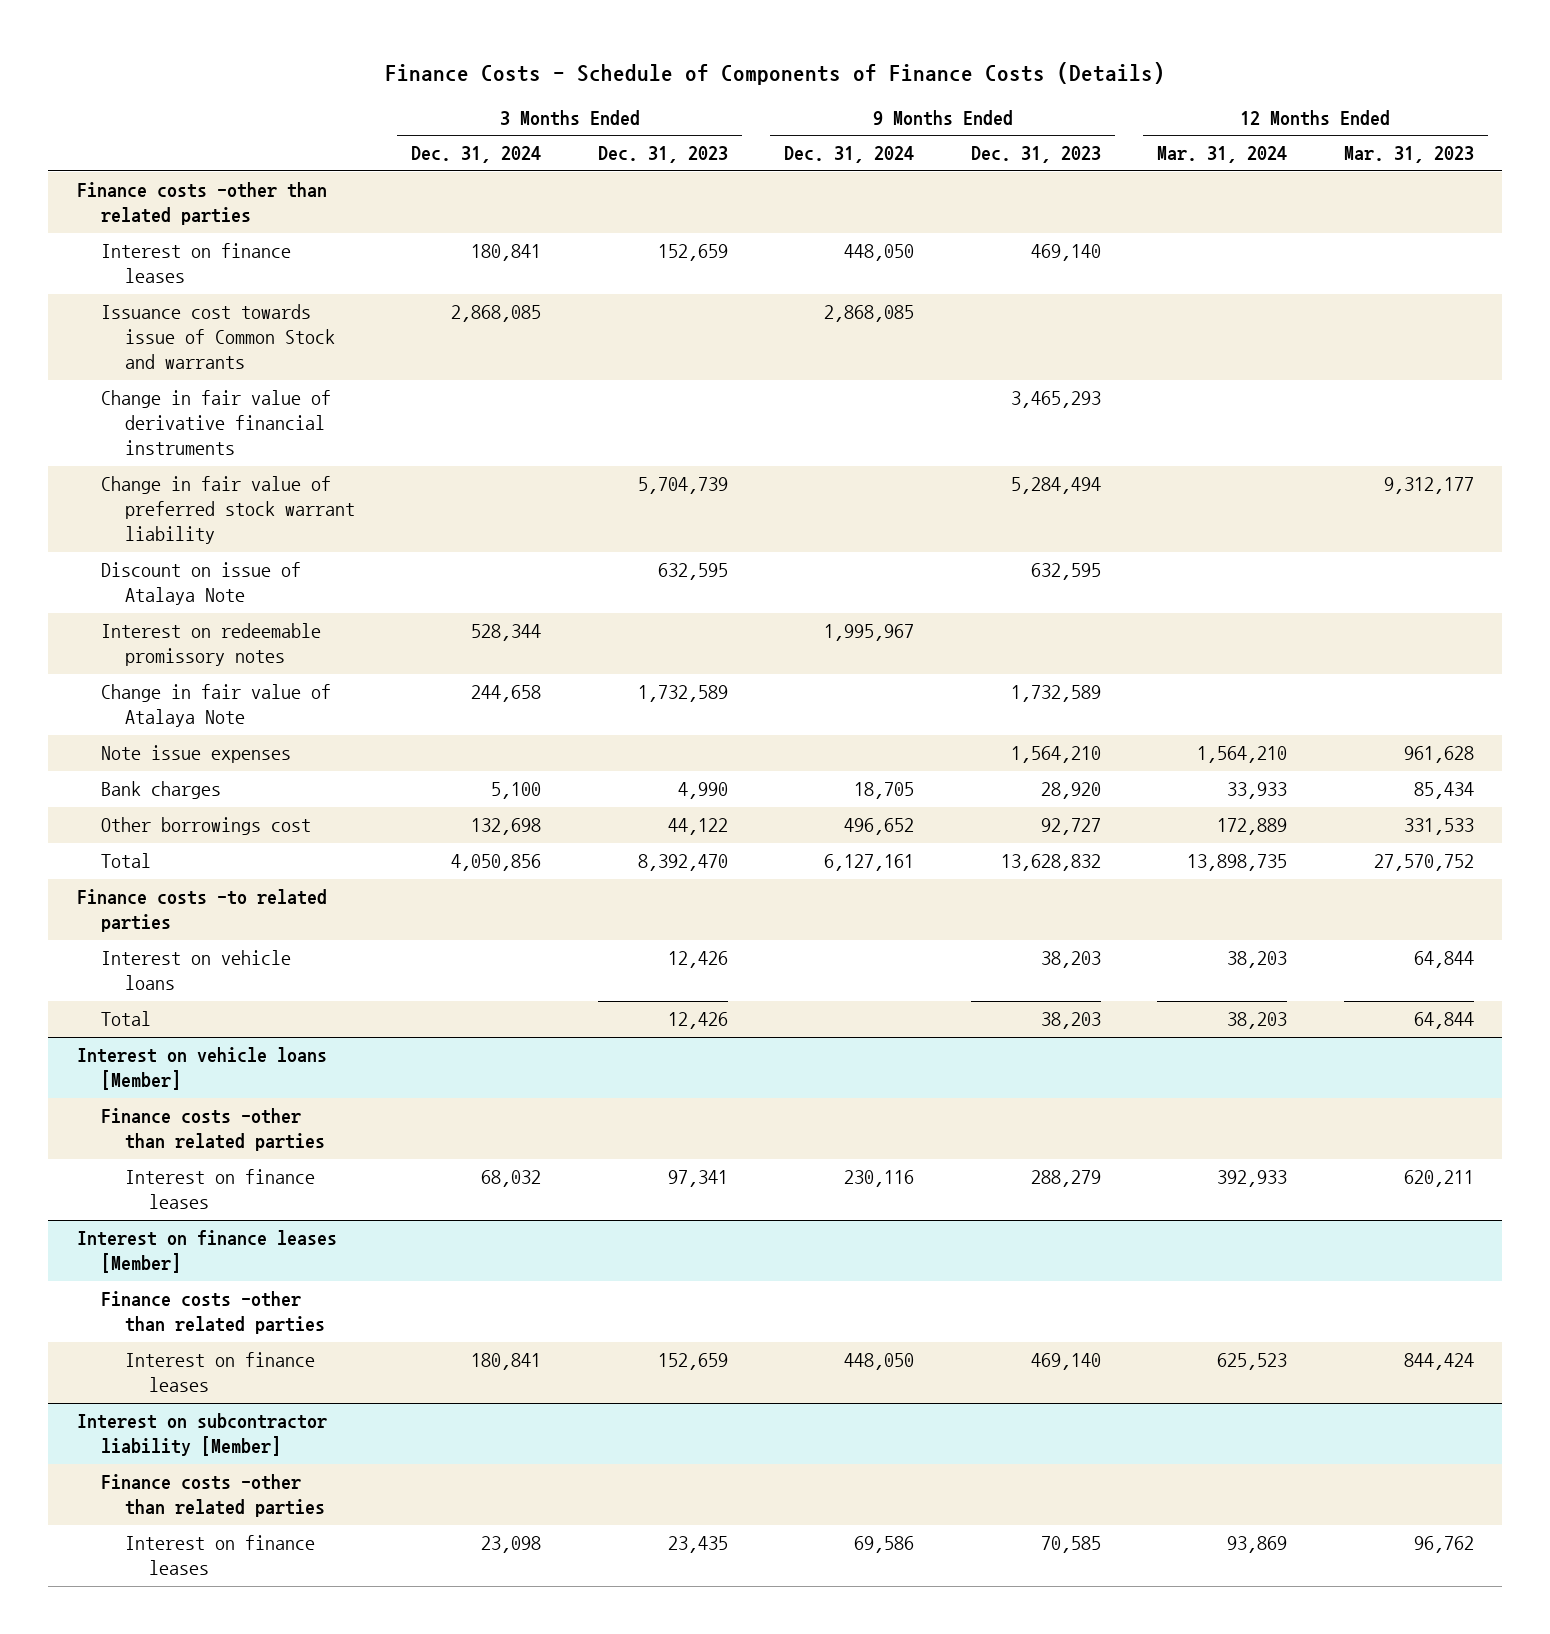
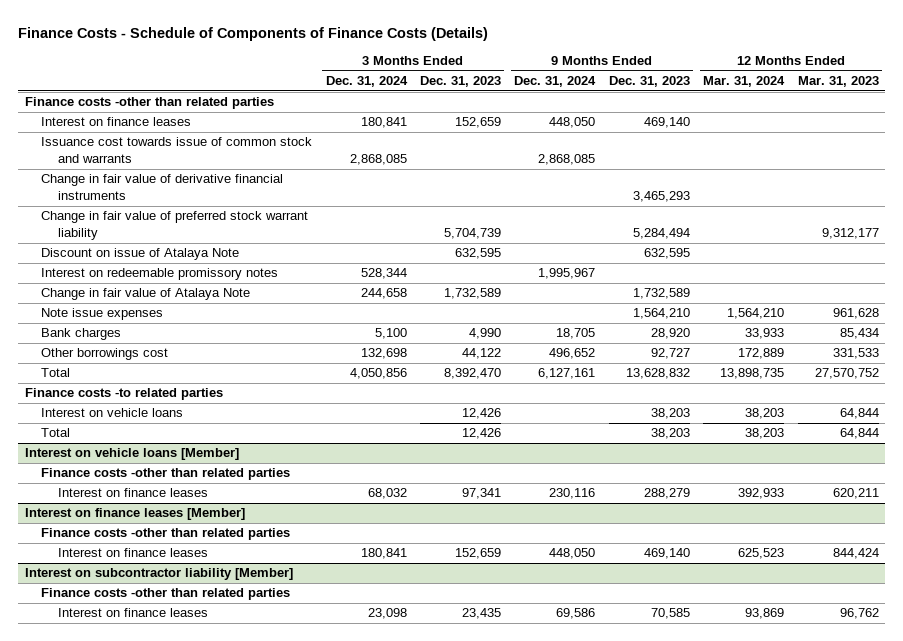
- Issuance cost towards issue of Common Stock and warrants | 2,868,085 | | 2,868,085 | | |
+ Issuance cost towards issue of common stock and warrants | 2,868,085 | | 2,868,085 | | |

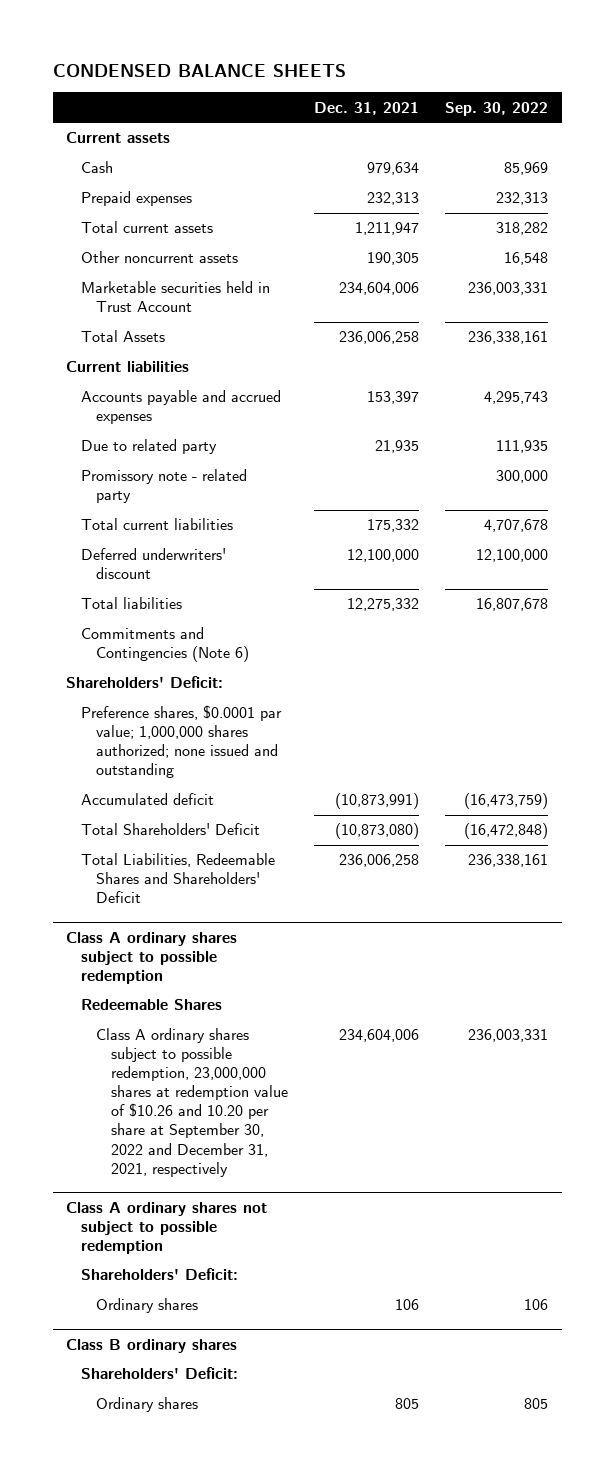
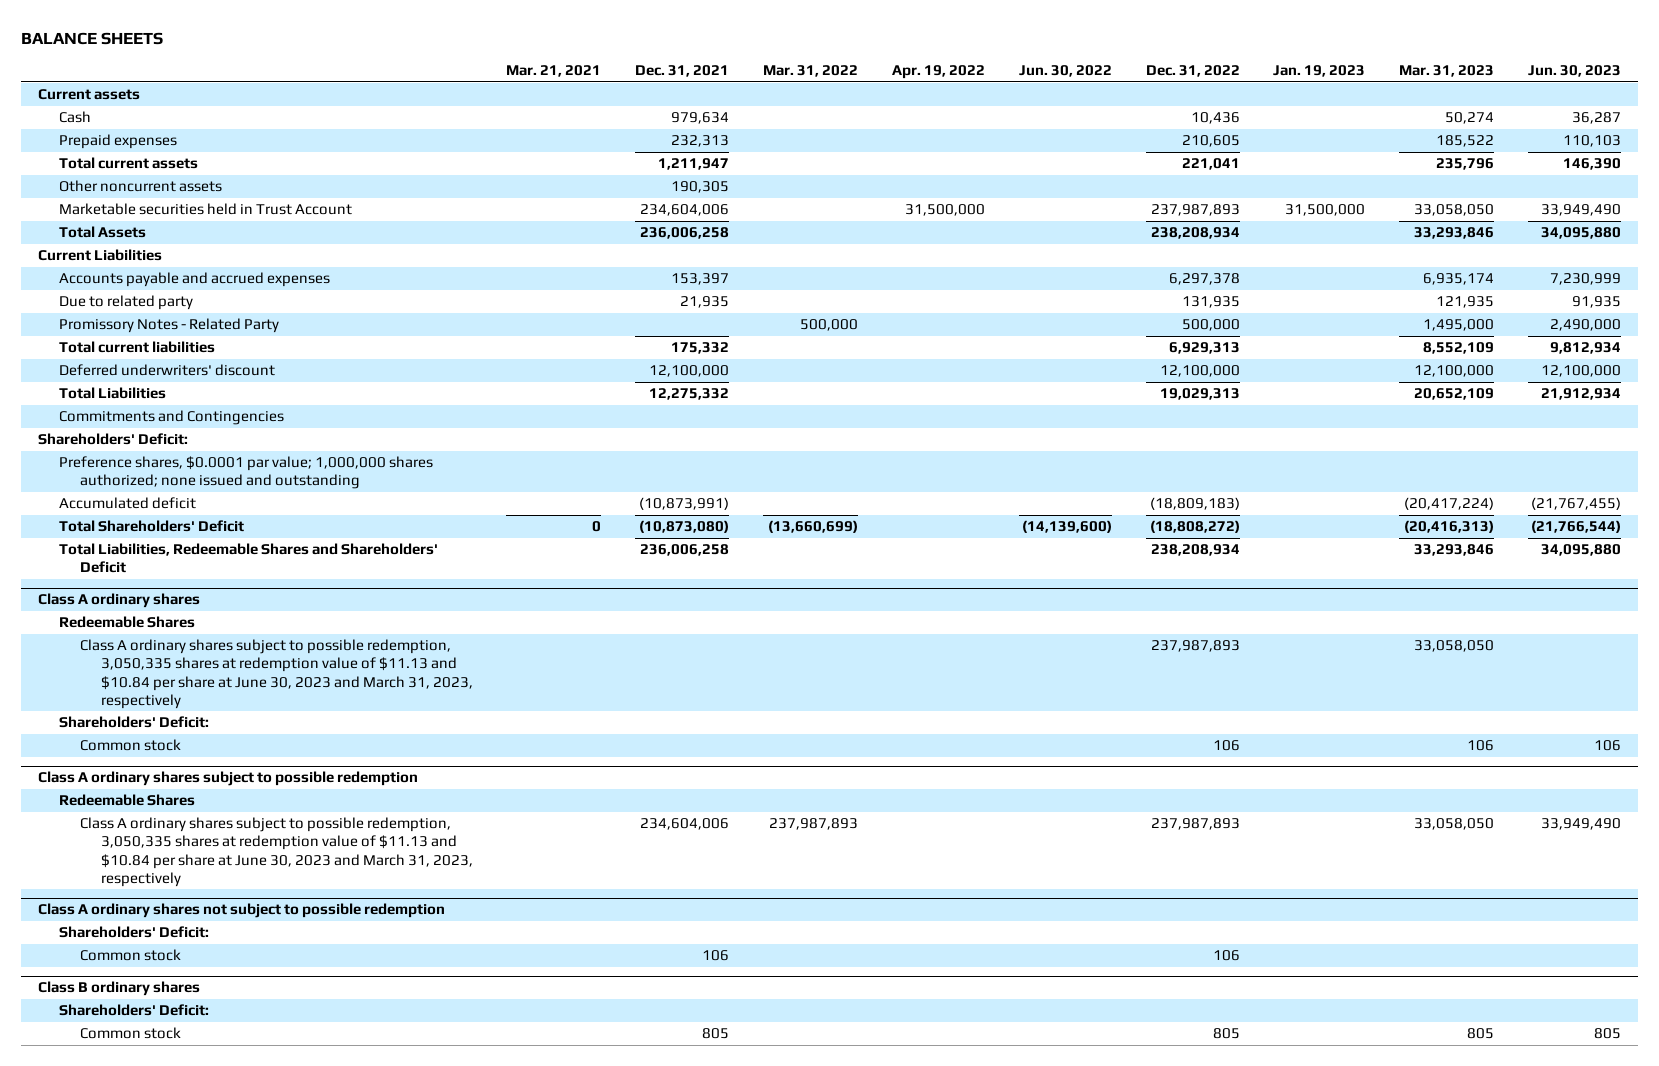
- CONDENSED BALANCE SHEETS
+ BALANCE SHEETS
- | Dec. 31, 2021 | Sep. 30, 2022
+ | Mar. 21, 2021 | Dec. 31, 2021 | Mar. 31, 2022 | Apr. 19, 2022 | Jun. 30, 2022 | Dec. 31, 2022 | Jan. 19, 2023 | Mar. 31, 2023 | Jun. 30, 2023
- Current liabilities
+ Current Liabilities
- Promissory note - related party | | 300,000
+ Promissory Notes - Related Party | | | 500,000 | | | 500,000 | | 1,495,000 | 2,490,000
- Total liabilities | 12,275,332 | 16,807,678
- Commitments and Contingencies (Note 6)
+ Total Liabilities | | 12,275,332 | | | | 19,029,313 | | 20,652,109 | 21,912,934
+ Commitments and Contingencies
+ Class A ordinary shares
+ Redeemable Shares
+ Class A ordinary shares subject to possible redemption, 3,050,335 shares at redemption value of $11.13 and $10.84 per share at June 30, 2023 and March 31, 2023, respectively | | | | | | 237,987,893 | | 33,058,050 |
+ Shareholders' Deficit:
+ Common stock | | | | | | 106 | | 106 | 106
@ Class A ordinary shares subject to possible redemption
- Class A ordinary shares subject to possible redemption, 23,000,000 shares at redemption value of $10.26 and 10.20 per share at September 30, 2022 and December 31, 2021, respectively | 234,604,006 | 236,003,331
+ Class A ordinary shares subject to possible redemption, 3,050,335 shares at redemption value of $11.13 and $10.84 per share at June 30, 2023 and March 31, 2023, respectively | | 234,604,006 | 237,987,893 | | | 237,987,893 | | 33,058,050 | 33,949,490
@ Class A ordinary shares not subject to possible redemption
- Ordinary shares | 106 | 106
+ Common stock | | 106 | | | | 106 | | |
@ Class B ordinary shares
- Ordinary shares | 805 | 805
+ Common stock | | 805 | | | | 805 | | 805 | 805

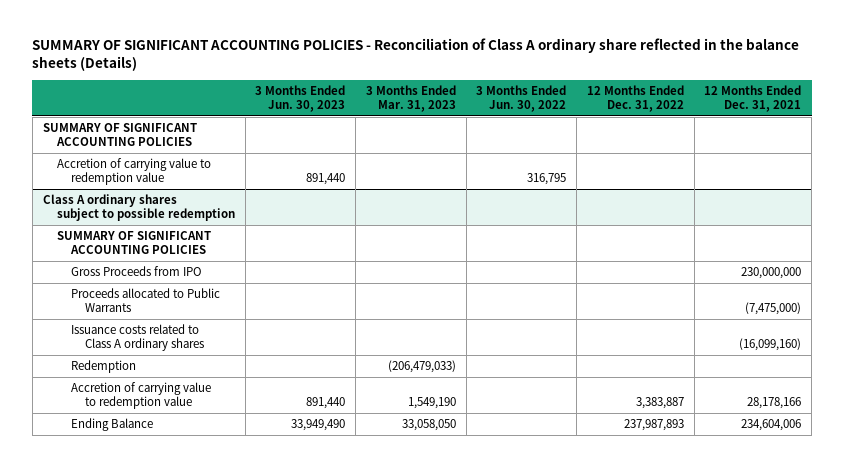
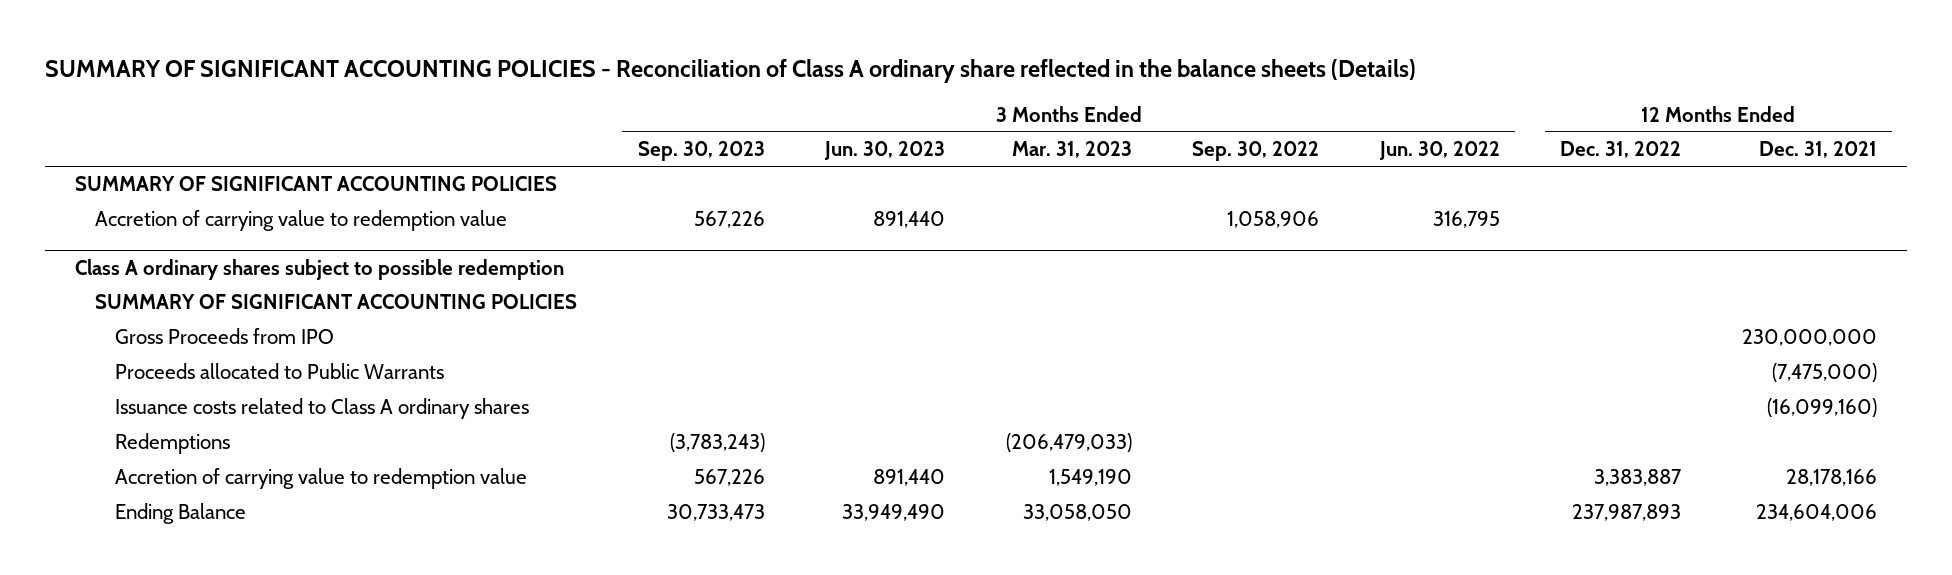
- | 3 Months Ended Jun. 30, 2023 | 3 Months Ended Mar. 31, 2023 | 3 Months Ended Jun. 30, 2022 | 12 Months Ended Dec. 31, 2022 | 12 Months Ended Dec. 31, 2021
+ | 3 Months Ended Sep. 30, 2023 | 3 Months Ended Jun. 30, 2023 | 3 Months Ended Mar. 31, 2023 | 3 Months Ended Sep. 30, 2022 | 3 Months Ended Jun. 30, 2022 | 12 Months Ended Dec. 31, 2022 | 12 Months Ended Dec. 31, 2021
@ Class A ordinary shares subject to possible redemption
- Redemption | | (206,479,033) | | |
+ Redemptions | (3,783,243) | | (206,479,033) | | | |

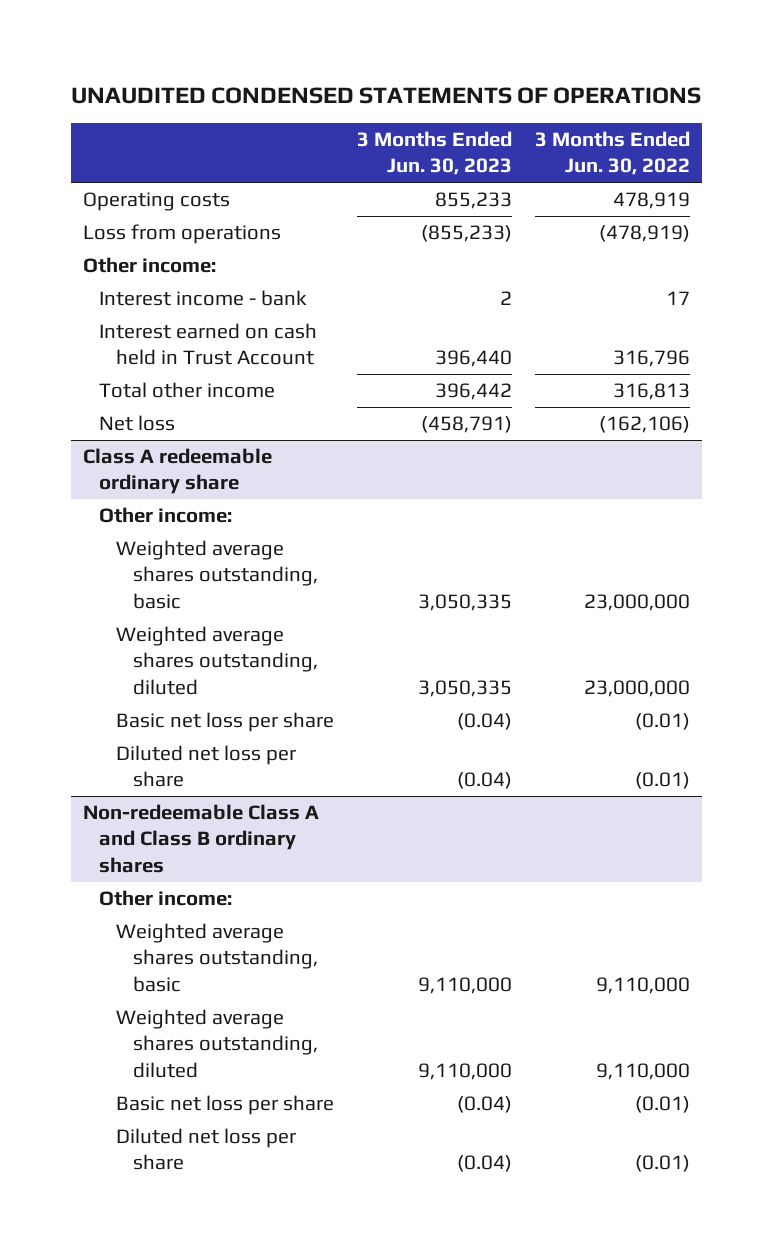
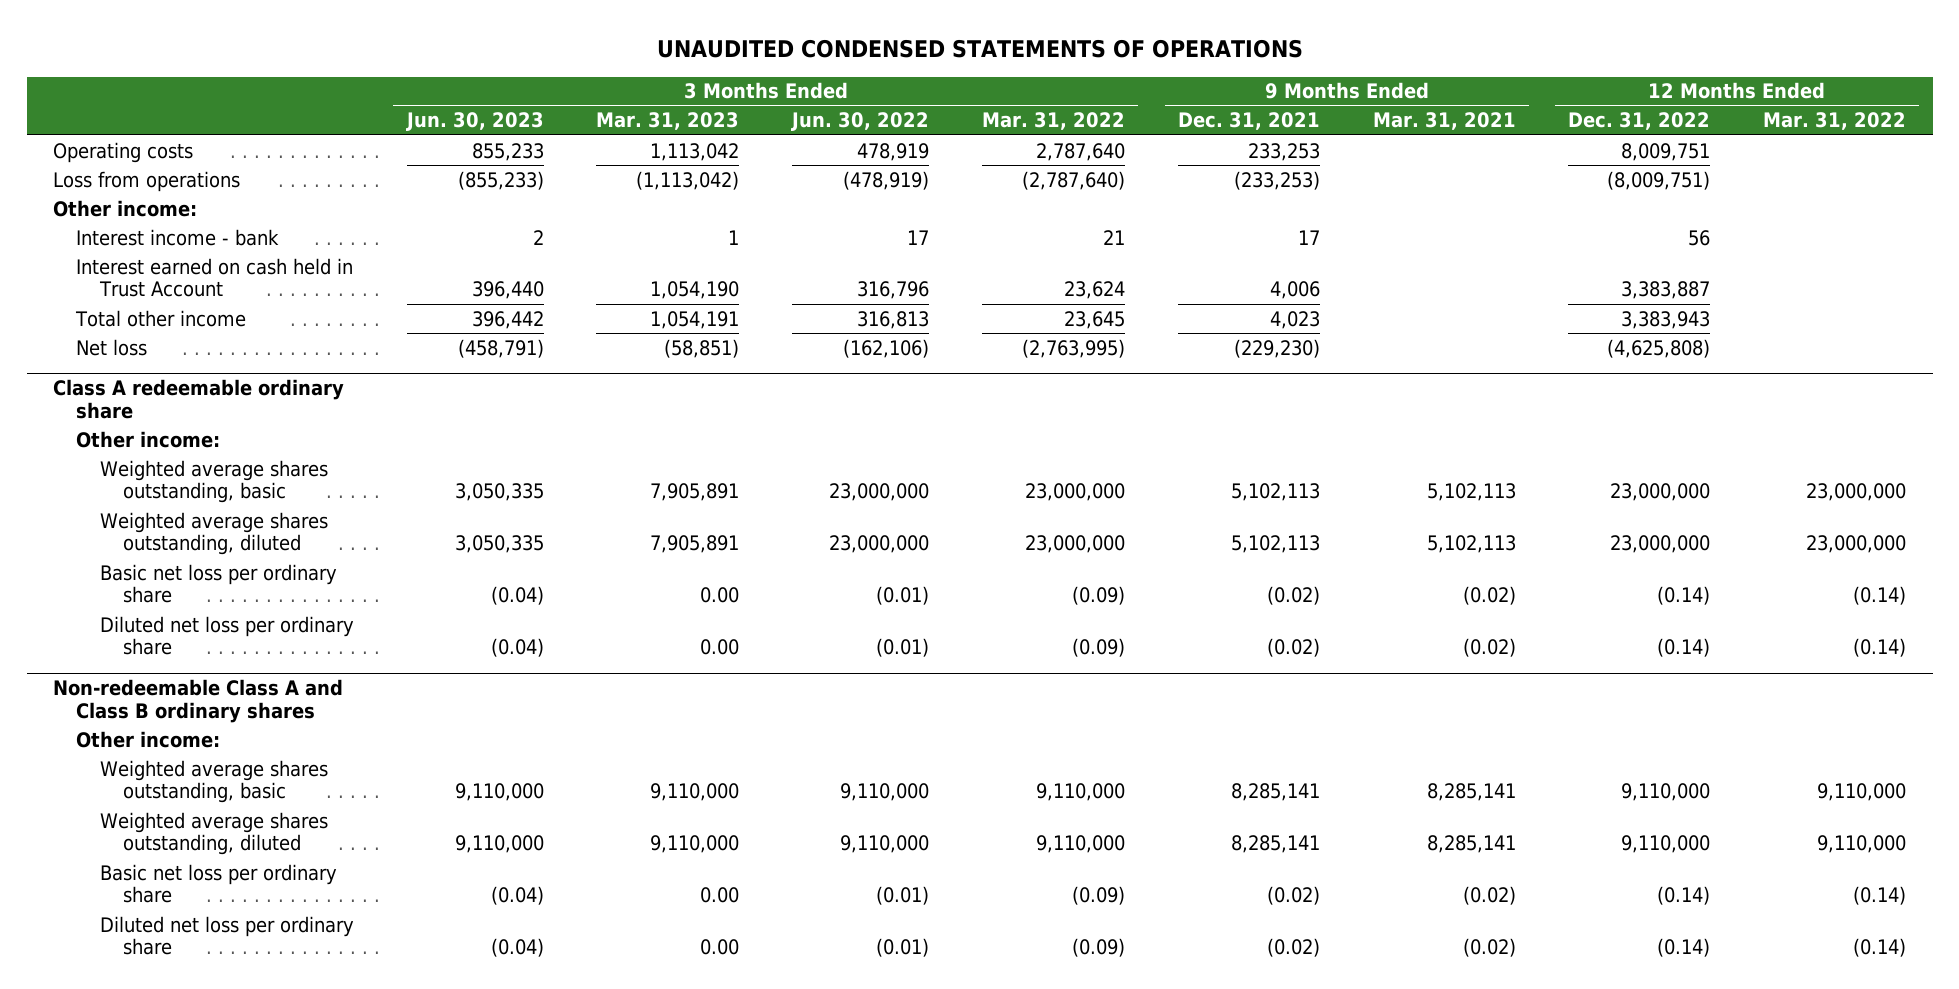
- | 3 Months Ended Jun. 30, 2023 | 3 Months Ended Jun. 30, 2022
+ | 3 Months Ended Jun. 30, 2023 | 3 Months Ended Mar. 31, 2023 | 3 Months Ended Jun. 30, 2022 | 3 Months Ended Mar. 31, 2022 | 9 Months Ended Dec. 31, 2021 | 9 Months Ended Mar. 31, 2021 | 12 Months Ended Dec. 31, 2022 | 12 Months Ended Mar. 31, 2022
@ Class A redeemable ordinary share
- Basic net loss per share | (0.04) | (0.01)
- Diluted net loss per share | (0.04) | (0.01)
+ Basic net loss per ordinary share | (0.04) | 0.00 | (0.01) | (0.09) | (0.02) | (0.02) | (0.14) | (0.14)
+ Diluted net loss per ordinary share | (0.04) | 0.00 | (0.01) | (0.09) | (0.02) | (0.02) | (0.14) | (0.14)
@ Non-redeemable Class A and Class B ordinary shares
- Basic net loss per share | (0.04) | (0.01)
- Diluted net loss per share | (0.04) | (0.01)
+ Basic net loss per ordinary share | (0.04) | 0.00 | (0.01) | (0.09) | (0.02) | (0.02) | (0.14) | (0.14)
+ Diluted net loss per ordinary share | (0.04) | 0.00 | (0.01) | (0.09) | (0.02) | (0.02) | (0.14) | (0.14)

